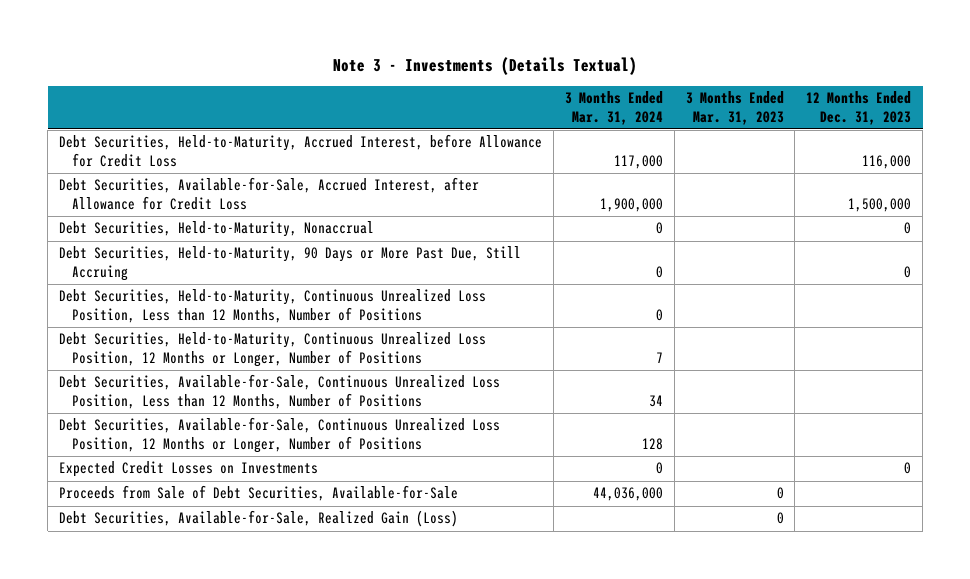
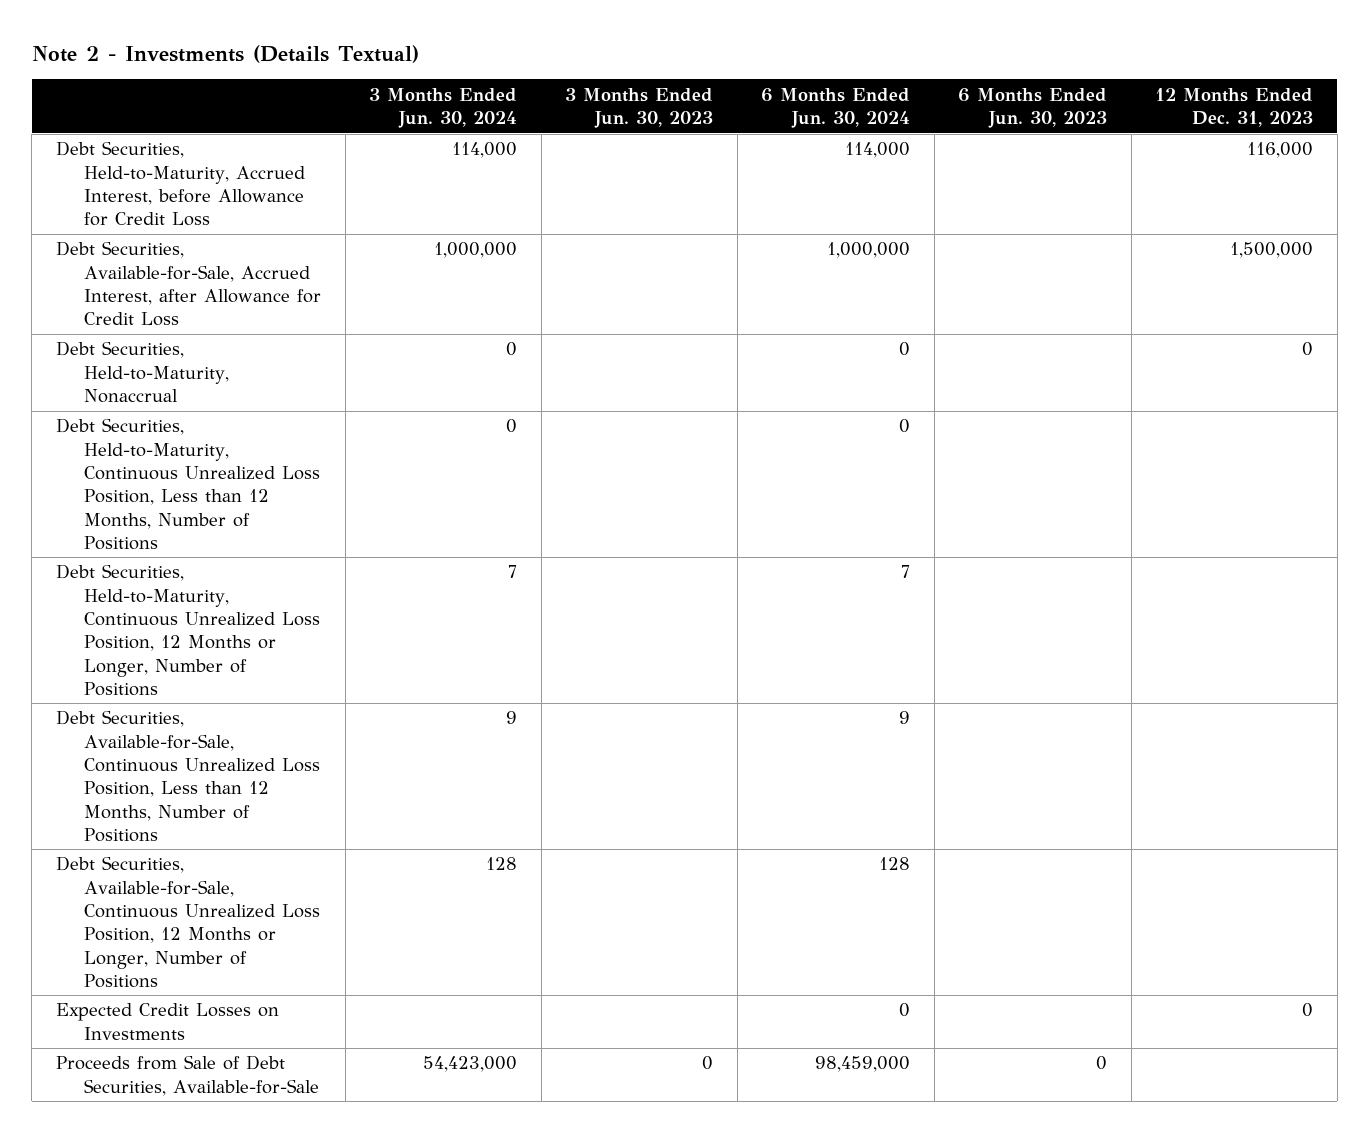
- Note 3 - Investments (Details Textual)
+ Note 2 - Investments (Details Textual)
- | 3 Months Ended Mar. 31, 2024 | 3 Months Ended Mar. 31, 2023 | 12 Months Ended Dec. 31, 2023
+ | 3 Months Ended Jun. 30, 2024 | 3 Months Ended Jun. 30, 2023 | 6 Months Ended Jun. 30, 2024 | 6 Months Ended Jun. 30, 2023 | 12 Months Ended Dec. 31, 2023
- Debt Securities, Held-to-Maturity, 90 Days or More Past Due, Still Accruing | 0 | | 0
- Debt Securities, Available-for-Sale, Realized Gain (Loss) | | 0 |

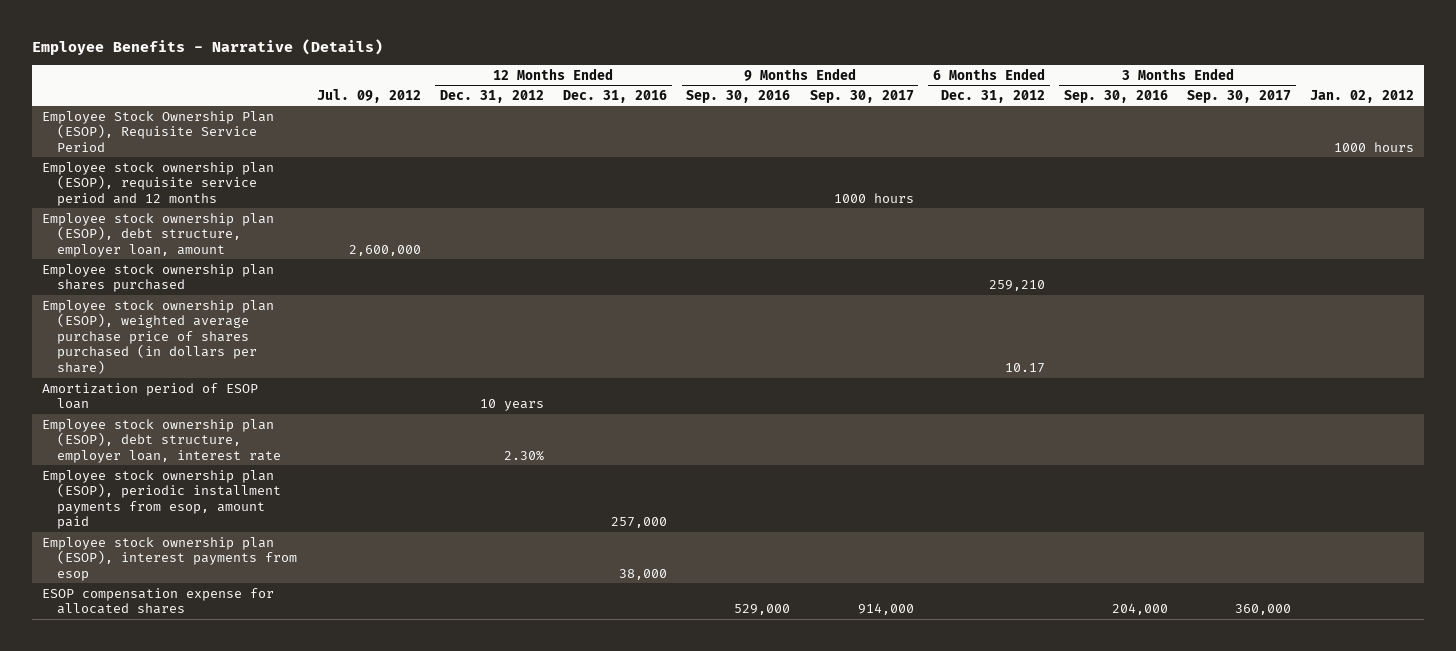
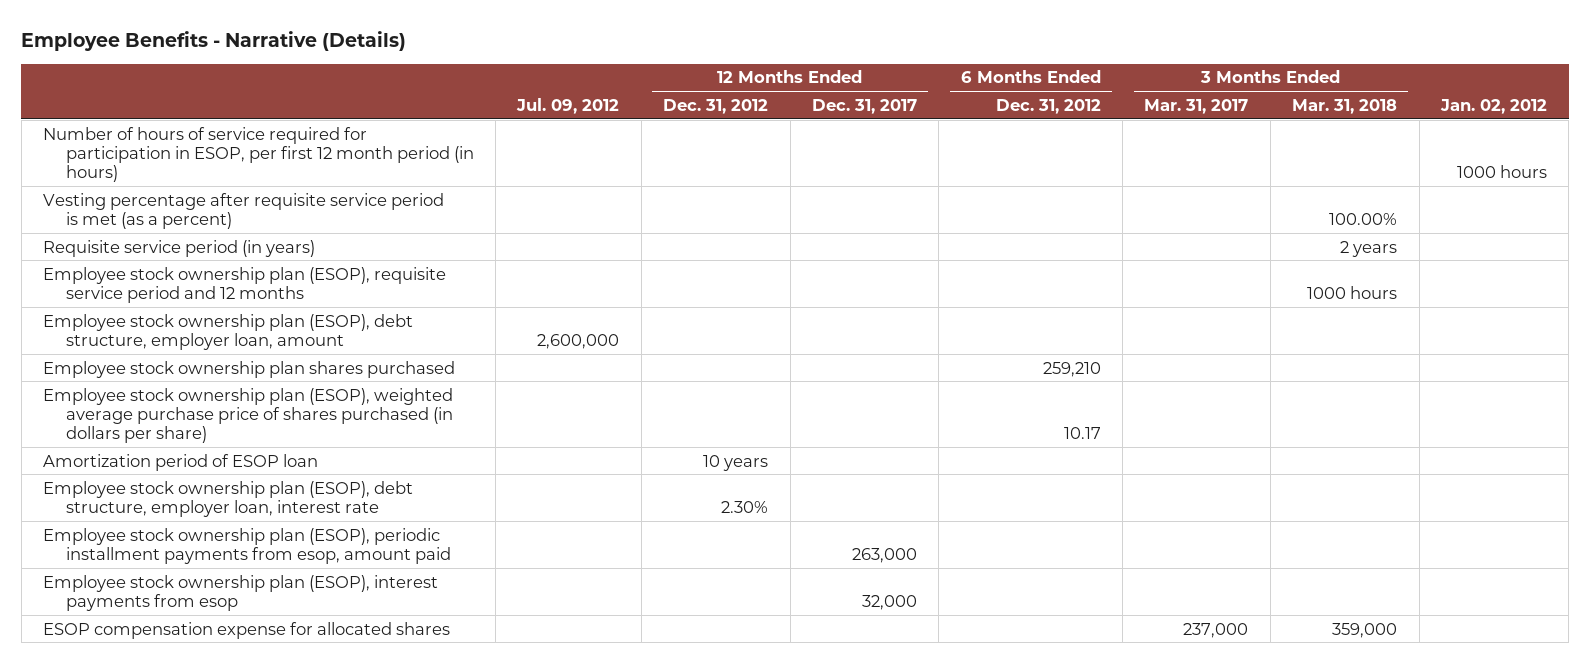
- | Jul. 09, 2012 | 12 Months Ended Dec. 31, 2012 | 12 Months Ended Dec. 31, 2016 | 9 Months Ended Sep. 30, 2016 | 9 Months Ended Sep. 30, 2017 | 6 Months Ended Dec. 31, 2012 | 3 Months Ended Sep. 30, 2016 | 3 Months Ended Sep. 30, 2017 | Jan. 02, 2012
+ | Jul. 09, 2012 | 12 Months Ended Dec. 31, 2012 | 12 Months Ended Dec. 31, 2017 | 6 Months Ended Dec. 31, 2012 | 3 Months Ended Mar. 31, 2017 | 3 Months Ended Mar. 31, 2018 | Jan. 02, 2012
- Employee Stock Ownership Plan (ESOP), Requisite Service Period | | | | | | | | | 1000 hours
+ Number of hours of service required for participation in ESOP, per first 12 month period (in hours) | | | | | | | 1000 hours
+ Vesting percentage after requisite service period is met (as a percent) | | | | | | 100.00% |
+ Requisite service period (in years) | | | | | | 2 years |

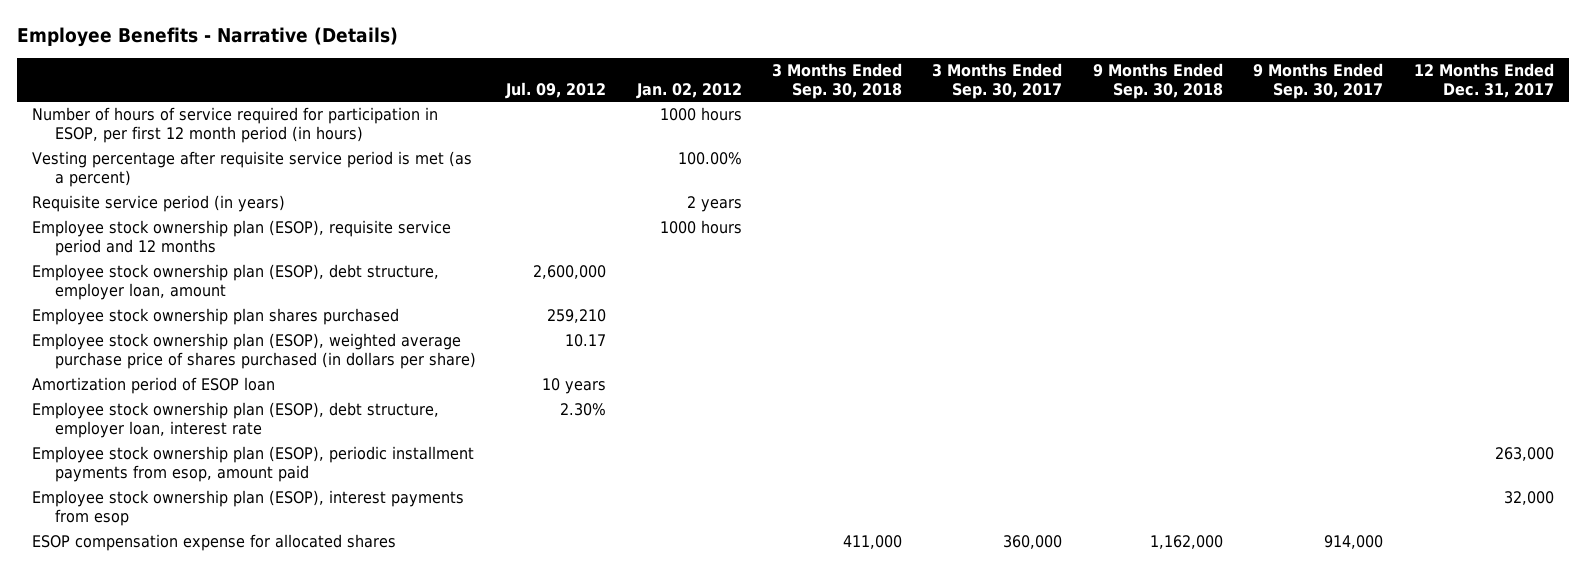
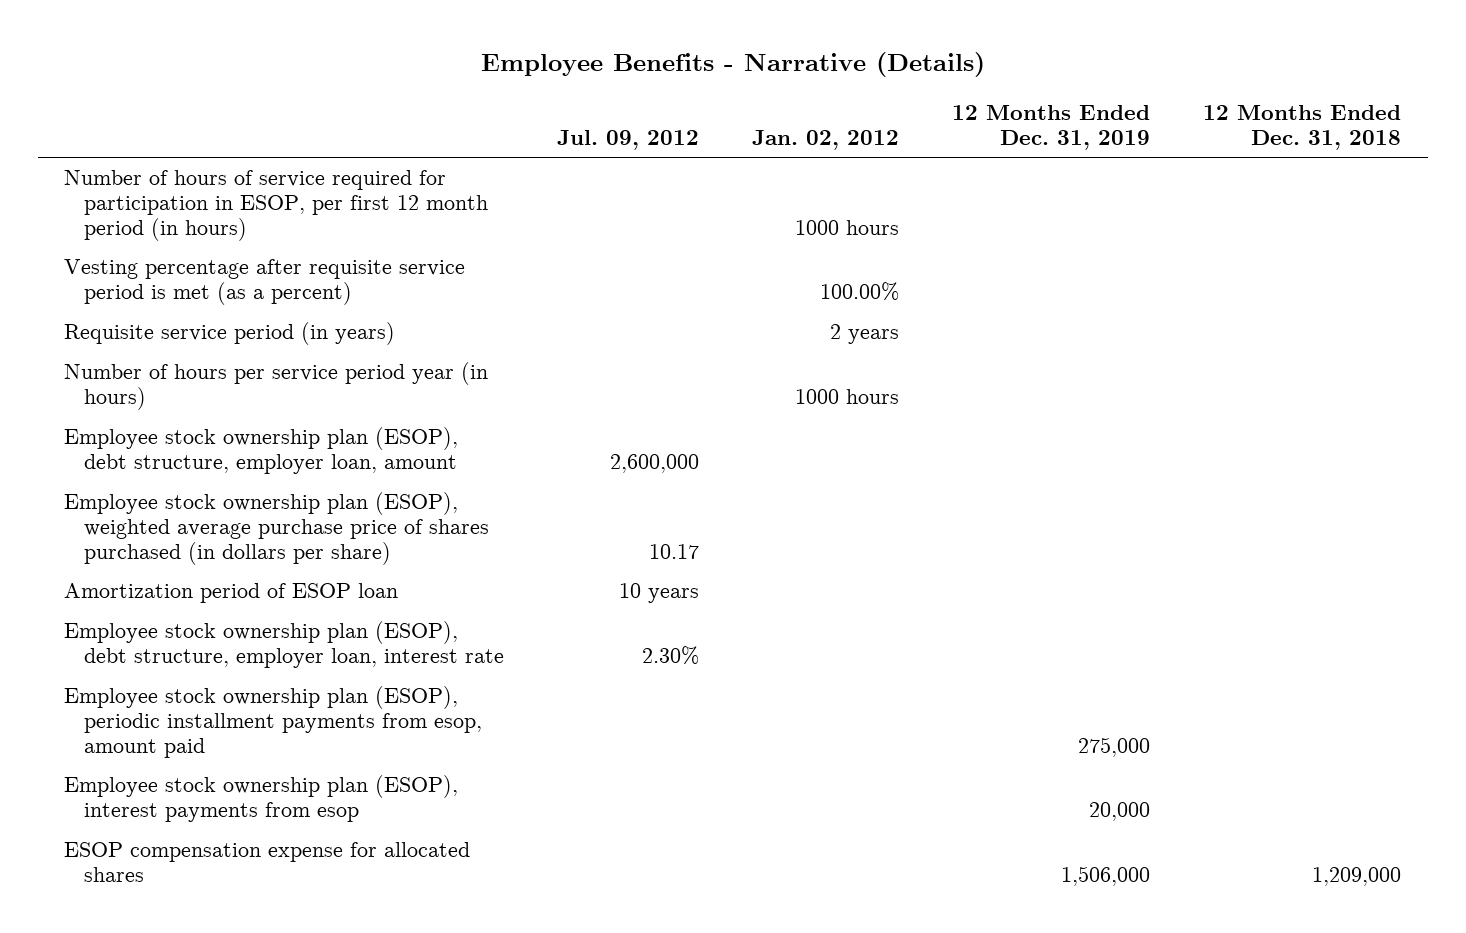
- | Jul. 09, 2012 | Jan. 02, 2012 | 3 Months Ended Sep. 30, 2018 | 3 Months Ended Sep. 30, 2017 | 9 Months Ended Sep. 30, 2018 | 9 Months Ended Sep. 30, 2017 | 12 Months Ended Dec. 31, 2017
+ | Jul. 09, 2012 | Jan. 02, 2012 | 12 Months Ended Dec. 31, 2019 | 12 Months Ended Dec. 31, 2018
- Employee stock ownership plan (ESOP), requisite service period and 12 months | | 1000 hours | | | | |
+ Number of hours per service period year (in hours) | | 1000 hours | |
- Employee stock ownership plan shares purchased | 259,210 | | | | | |

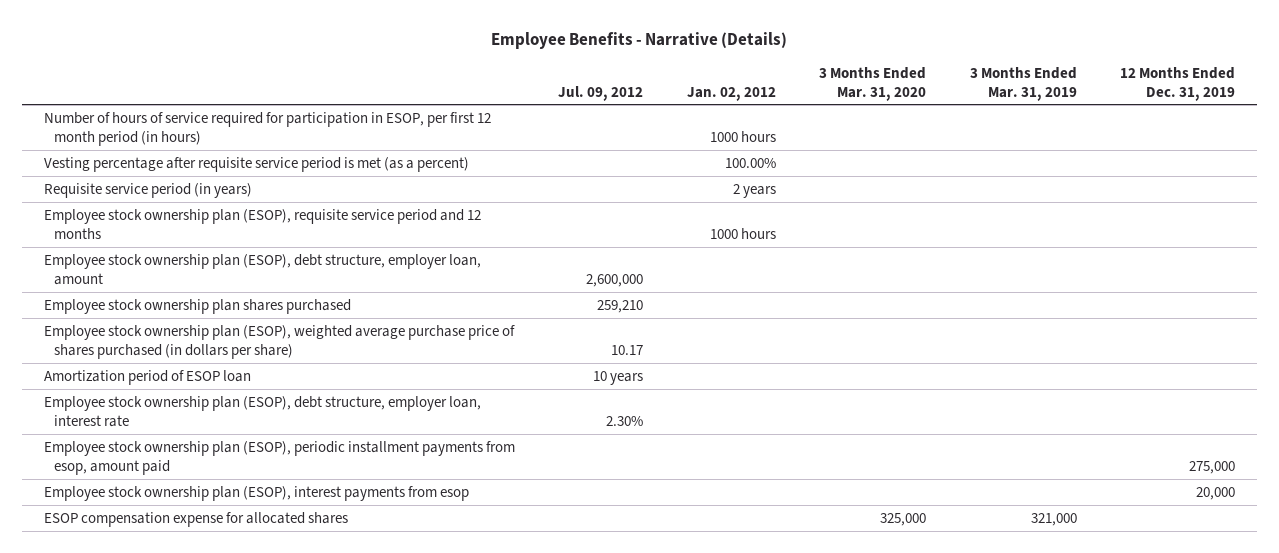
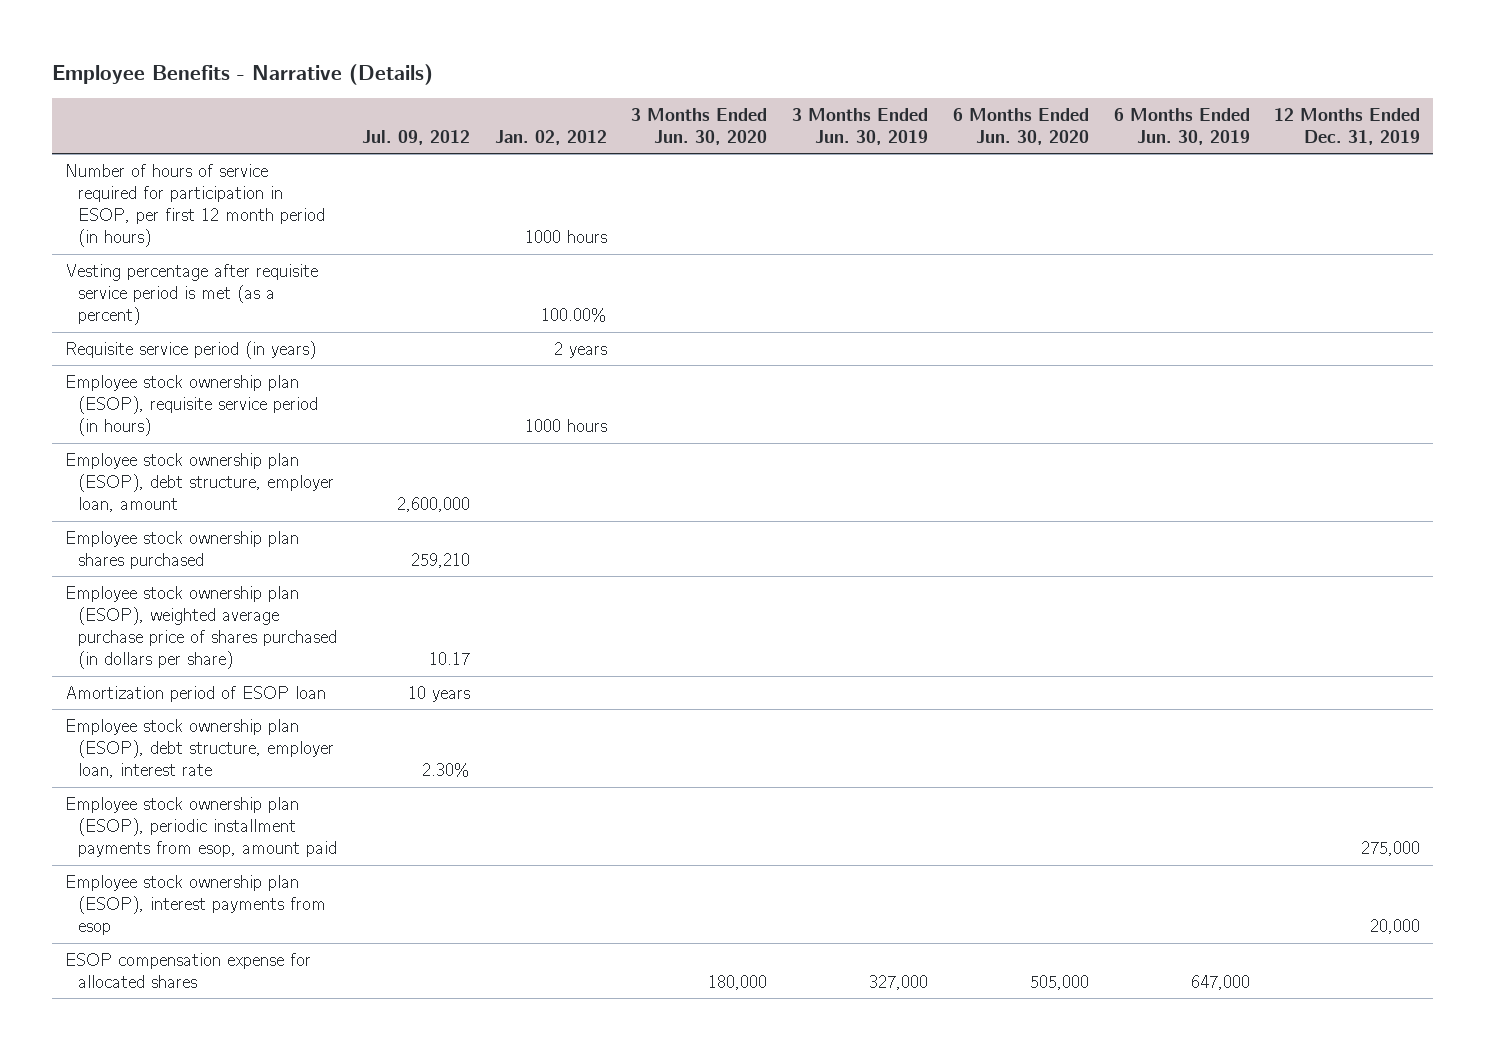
- | Jul. 09, 2012 | Jan. 02, 2012 | 3 Months Ended Mar. 31, 2020 | 3 Months Ended Mar. 31, 2019 | 12 Months Ended Dec. 31, 2019
+ | Jul. 09, 2012 | Jan. 02, 2012 | 3 Months Ended Jun. 30, 2020 | 3 Months Ended Jun. 30, 2019 | 6 Months Ended Jun. 30, 2020 | 6 Months Ended Jun. 30, 2019 | 12 Months Ended Dec. 31, 2019
- Employee stock ownership plan (ESOP), requisite service period and 12 months | | 1000 hours | | |
+ Employee stock ownership plan (ESOP), requisite service period (in hours) | | 1000 hours | | | | |

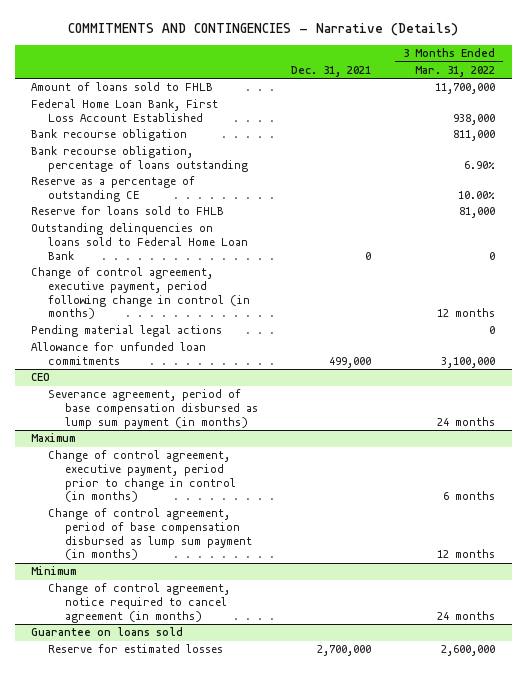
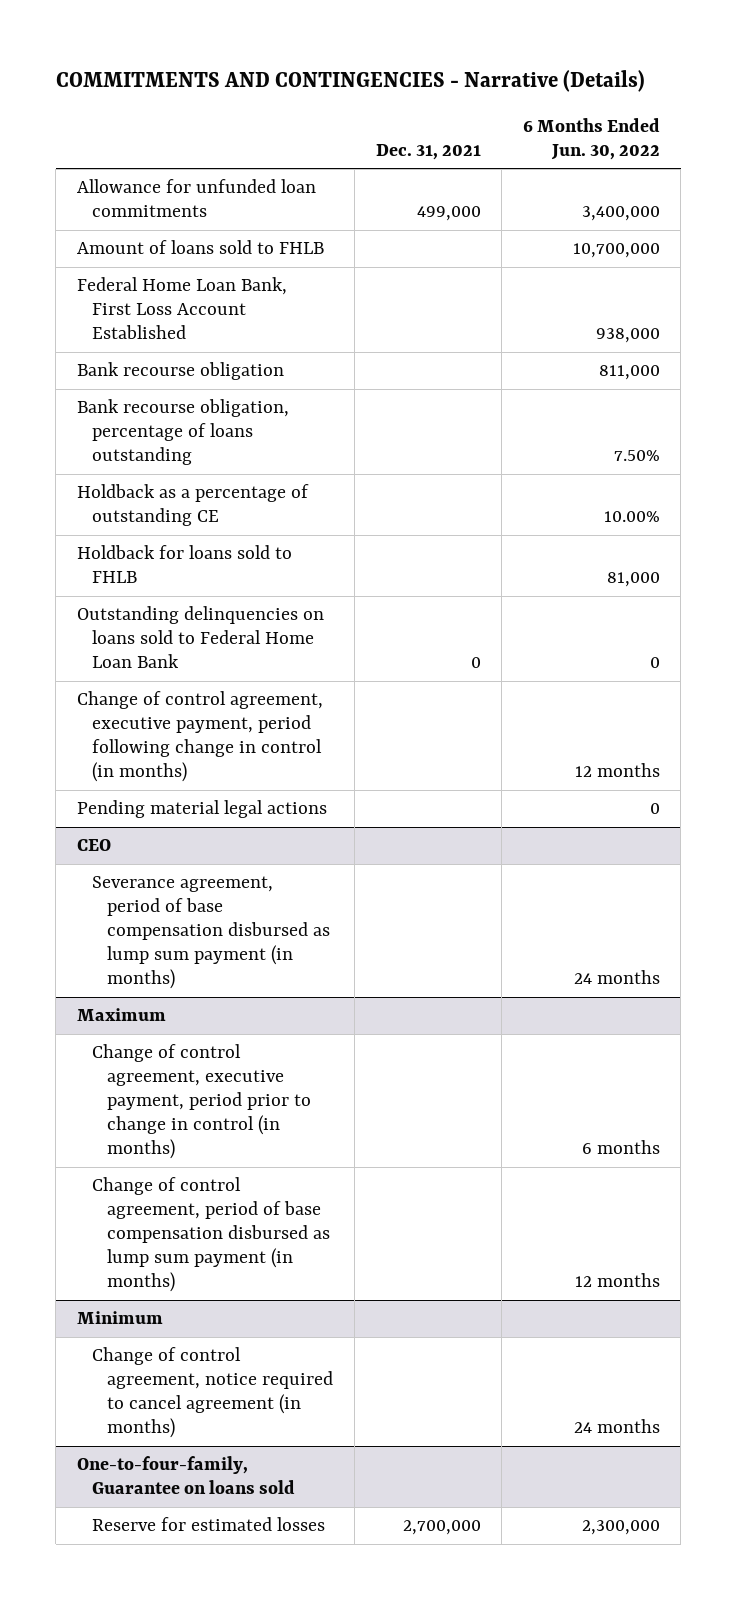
- | Dec. 31, 2021 | 3 Months Ended Mar. 31, 2022
+ | Dec. 31, 2021 | 6 Months Ended Jun. 30, 2022
moved up: Allowance for unfunded loan commitments | 499,000 | 3,400,000
- Reserve as a percentage of outstanding CE | | 10.00%
- Reserve for loans sold to FHLB | | 81,000
+ Holdback as a percentage of outstanding CE | | 10.00%
+ Holdback for loans sold to FHLB | | 81,000
- Guarantee on loans sold
+ One-to-four-family, Guarantee on loans sold

